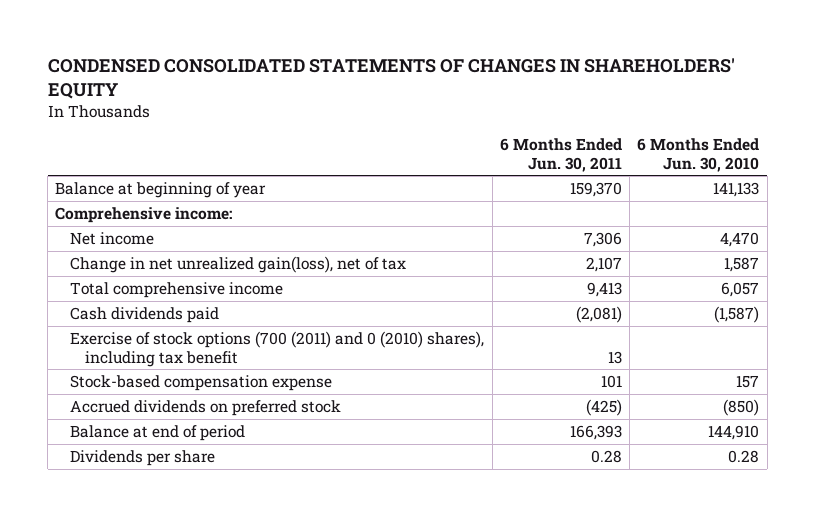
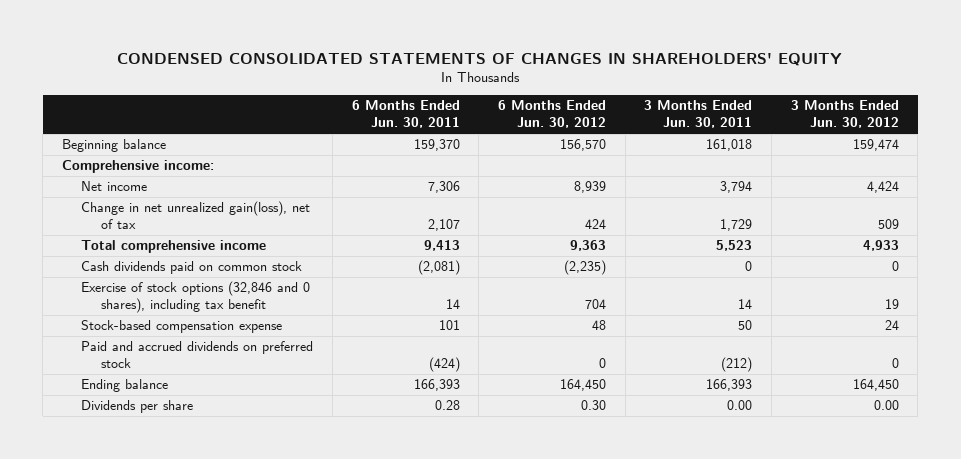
- | 6 Months Ended Jun. 30, 2011 | 6 Months Ended Jun. 30, 2010
+ | 6 Months Ended Jun. 30, 2011 | 6 Months Ended Jun. 30, 2012 | 3 Months Ended Jun. 30, 2011 | 3 Months Ended Jun. 30, 2012
- Balance at beginning of year | 159,370 | 141,133
+ Beginning balance | 159,370 | 156,570 | 161,018 | 159,474
- Cash dividends paid | (2,081) | (1,587)
- Exercise of stock options (700 (2011) and 0 (2010) shares), including tax benefit | 13 |
+ Cash dividends paid on common stock | (2,081) | (2,235) | 0 | 0
+ Exercise of stock options (32,846 and 0 shares), including tax benefit | 14 | 704 | 14 | 19
- Accrued dividends on preferred stock | (425) | (850)
- Balance at end of period | 166,393 | 144,910
+ Paid and accrued dividends on preferred stock | (424) | 0 | (212) | 0
+ Ending balance | 166,393 | 164,450 | 166,393 | 164,450

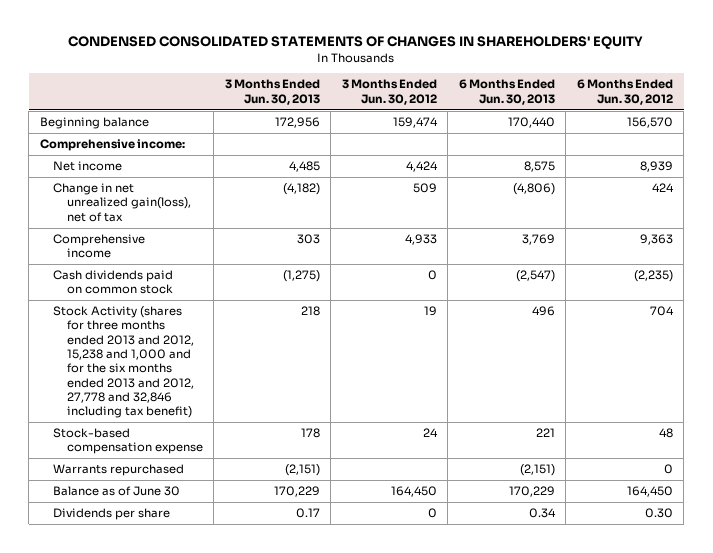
- | 6 Months Ended Jun. 30, 2011 | 6 Months Ended Jun. 30, 2012 | 3 Months Ended Jun. 30, 2011 | 3 Months Ended Jun. 30, 2012
+ | 3 Months Ended Jun. 30, 2013 | 3 Months Ended Jun. 30, 2012 | 6 Months Ended Jun. 30, 2013 | 6 Months Ended Jun. 30, 2012
- Total comprehensive income | 9,413 | 9,363 | 5,523 | 4,933
+ Comprehensive income | 303 | 4,933 | 3,769 | 9,363
- Exercise of stock options (32,846 and 0 shares), including tax benefit | 14 | 704 | 14 | 19
+ Stock Activity (shares for three months ended 2013 and 2012, 15,238 and 1,000 and for the six months ended 2013 and 2012, 27,778 and 32,846 including tax benefit) | 218 | 19 | 496 | 704
- Paid and accrued dividends on preferred stock | (424) | 0 | (212) | 0
- Ending balance | 166,393 | 164,450 | 166,393 | 164,450
- Dividends per share | 0.28 | 0.30 | 0.00 | 0.00
+ Warrants repurchased | (2,151) | | (2,151) | 0
+ Balance as of June 30 | 170,229 | 164,450 | 170,229 | 164,450
+ Dividends per share | 0.17 | 0 | 0.34 | 0.30

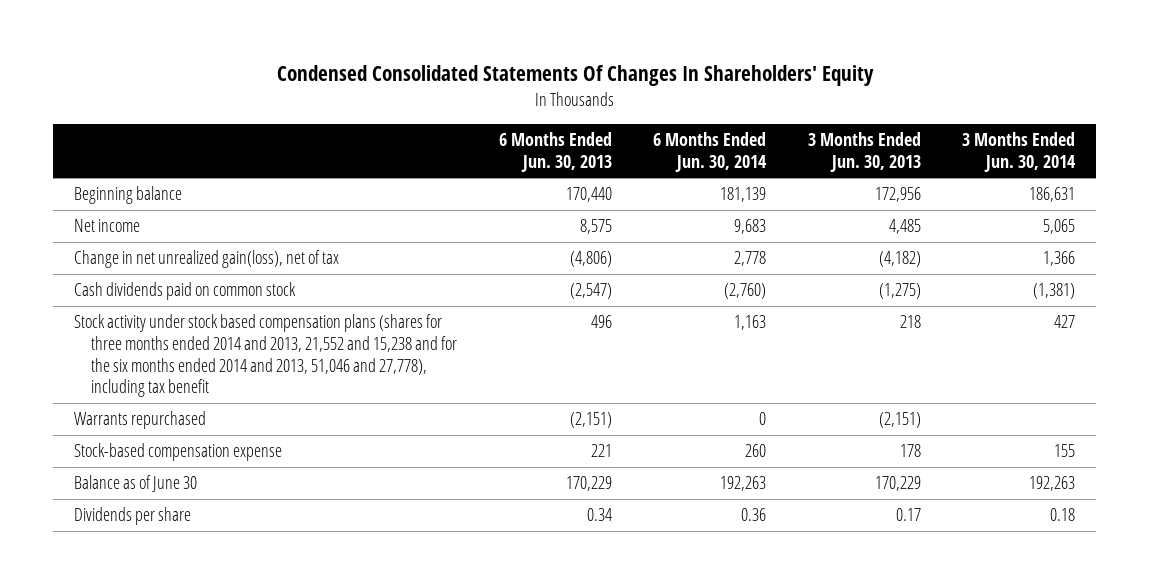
- CONDENSED CONSOLIDATED STATEMENTS OF CHANGES IN SHAREHOLDERS' EQUITY
+ Condensed Consolidated Statements Of Changes In Shareholders' Equity
- | 3 Months Ended Jun. 30, 2013 | 3 Months Ended Jun. 30, 2012 | 6 Months Ended Jun. 30, 2013 | 6 Months Ended Jun. 30, 2012
+ | 6 Months Ended Jun. 30, 2013 | 6 Months Ended Jun. 30, 2014 | 3 Months Ended Jun. 30, 2013 | 3 Months Ended Jun. 30, 2014
- Comprehensive income:
- Comprehensive income | 303 | 4,933 | 3,769 | 9,363
- Stock Activity (shares for three months ended 2013 and 2012, 15,238 and 1,000 and for the six months ended 2013 and 2012, 27,778 and 32,846 including tax benefit) | 218 | 19 | 496 | 704
+ Stock activity under stock based compensation plans (shares for three months ended 2014 and 2013, 21,552 and 15,238 and for the six months ended 2014 and 2013, 51,046 and 27,778), including tax benefit | 496 | 1,163 | 218 | 427
moved down: Stock-based compensation expense | 221 | 260 | 178 | 155

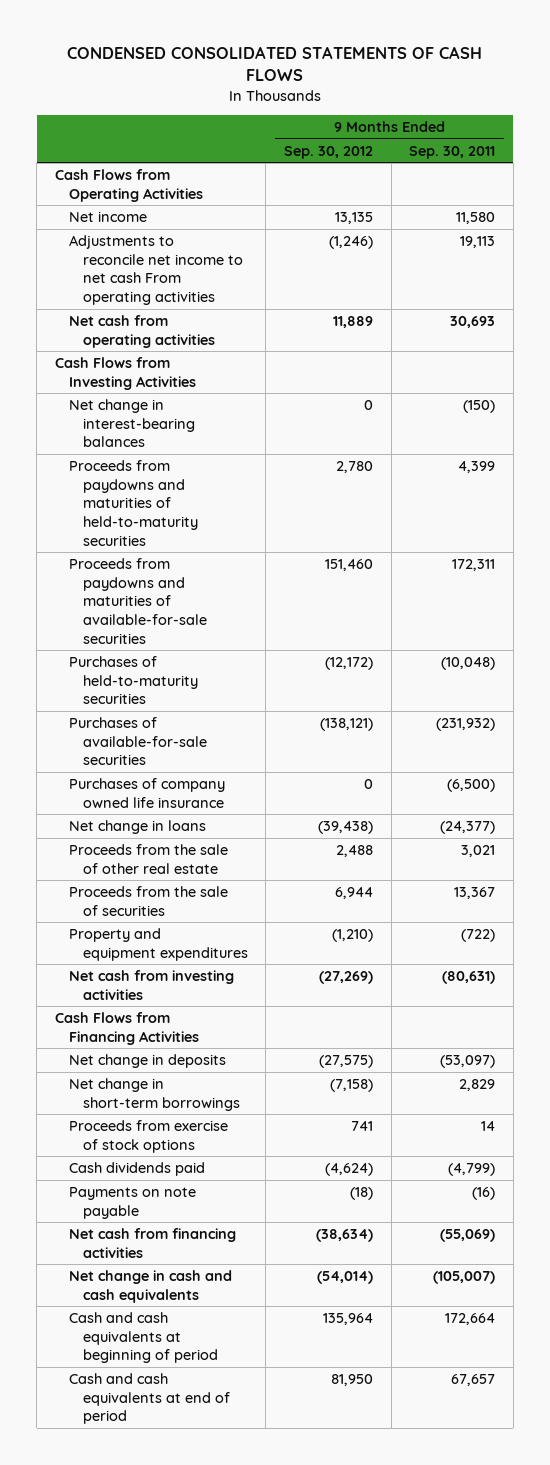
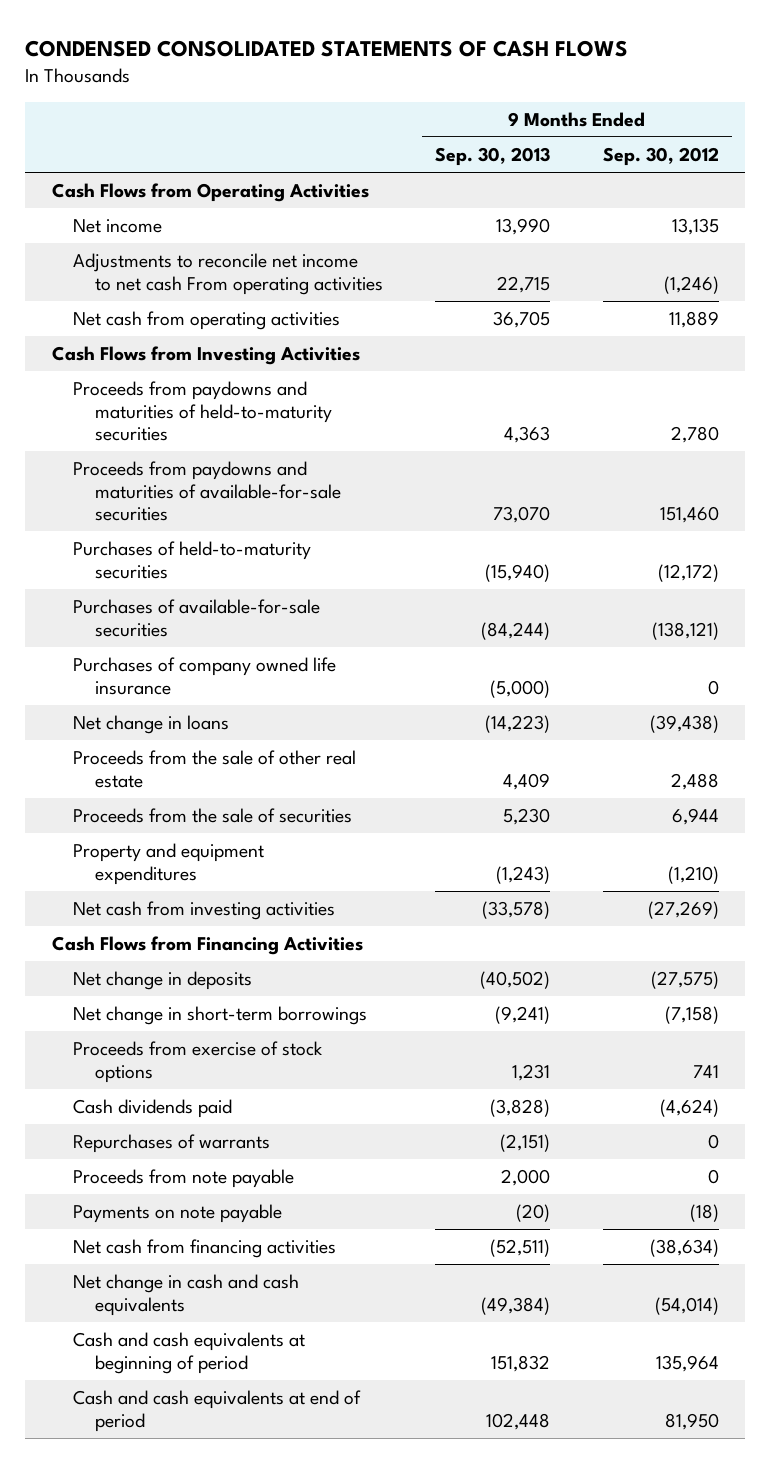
- | 9 Months Ended Sep. 30, 2012 | 9 Months Ended Sep. 30, 2011
+ | 9 Months Ended Sep. 30, 2013 | 9 Months Ended Sep. 30, 2012
- Net change in interest-bearing balances | 0 | (150)
+ Repurchases of warrants | (2,151) | 0
+ Proceeds from note payable | 2,000 | 0

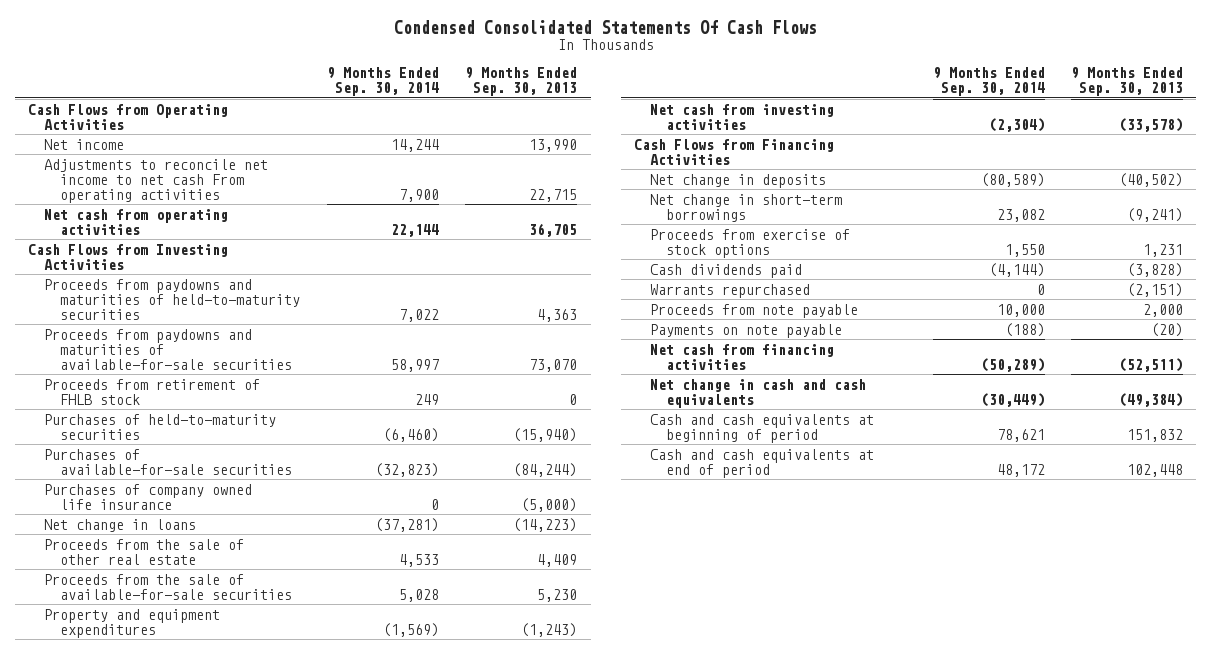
- CONDENSED CONSOLIDATED STATEMENTS OF CASH FLOWS
+ Condensed Consolidated Statements Of Cash Flows
- | 9 Months Ended Sep. 30, 2013 | 9 Months Ended Sep. 30, 2012
+ | 9 Months Ended Sep. 30, 2014 | 9 Months Ended Sep. 30, 2013
+ Proceeds from retirement of FHLB stock | 249 | 0
- Proceeds from the sale of securities | 5,230 | 6,944
+ Proceeds from the sale of available-for-sale securities | 5,028 | 5,230
- Repurchases of warrants | (2,151) | 0
+ Warrants repurchased | 0 | (2,151)

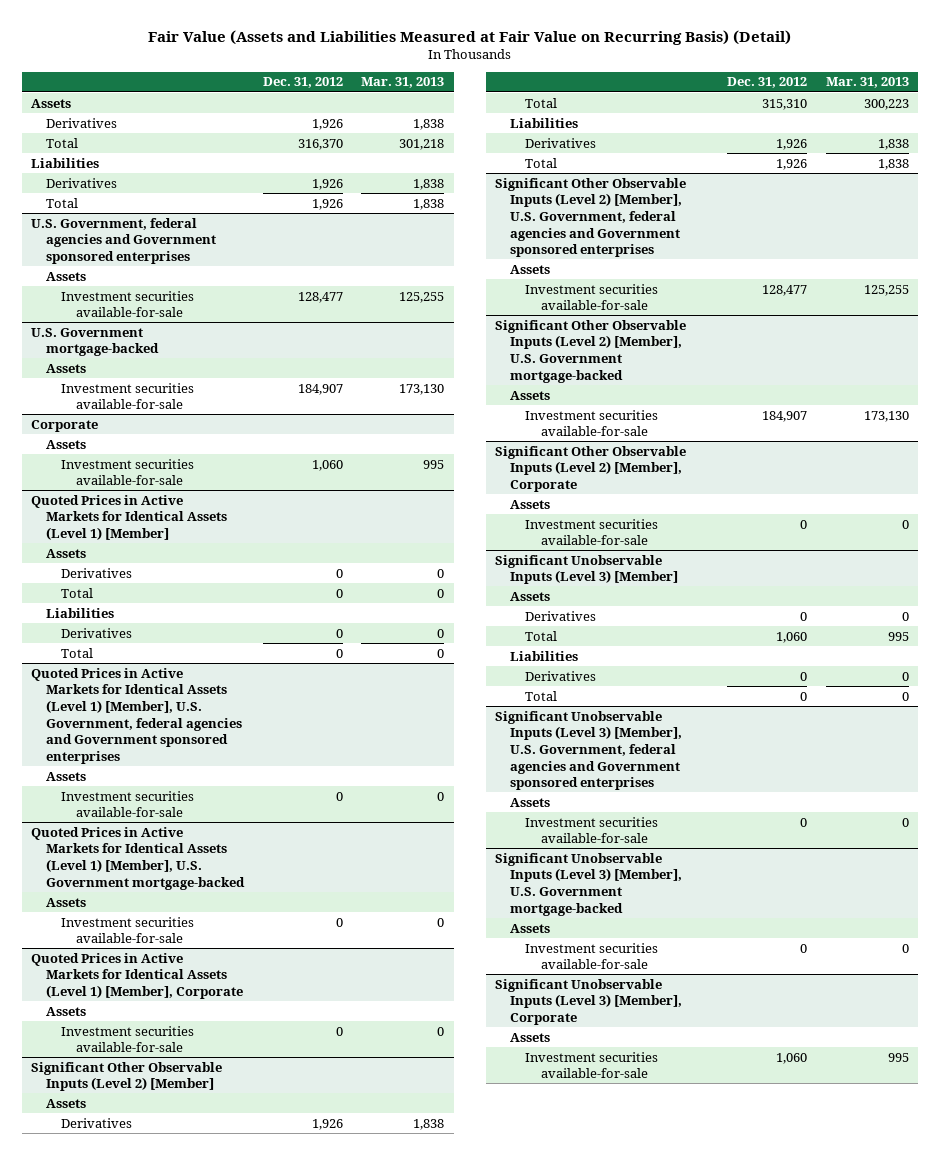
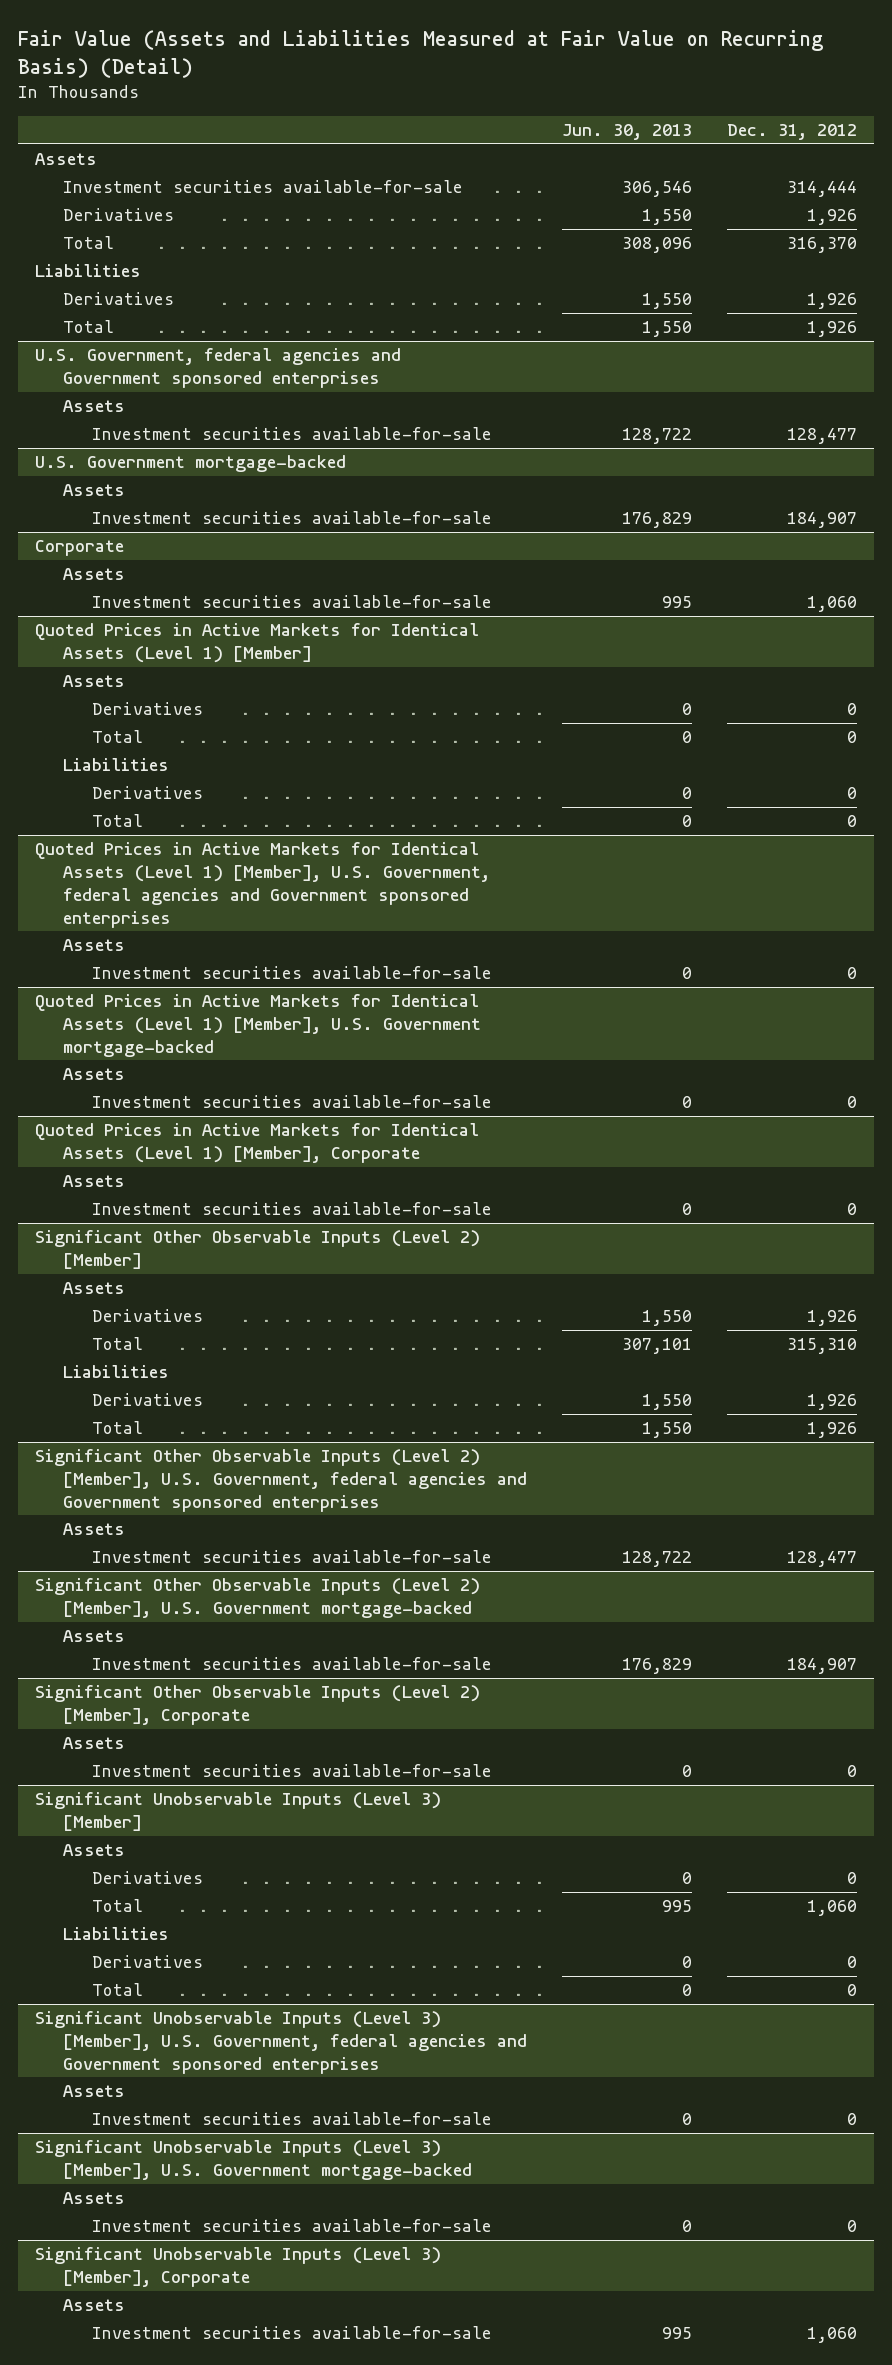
- | Dec. 31, 2012 | Mar. 31, 2013
+ | Jun. 30, 2013 | Dec. 31, 2012
+ Investment securities available-for-sale | 306,546 | 314,444

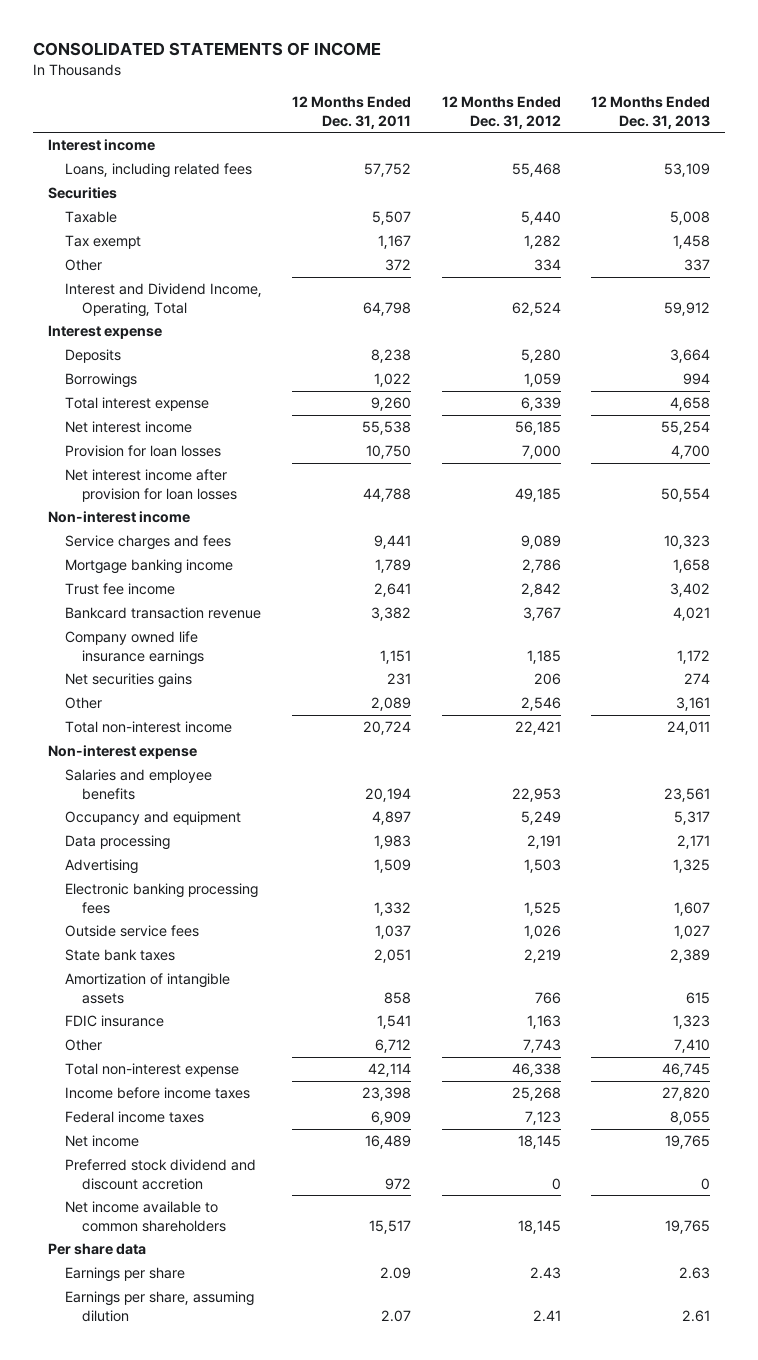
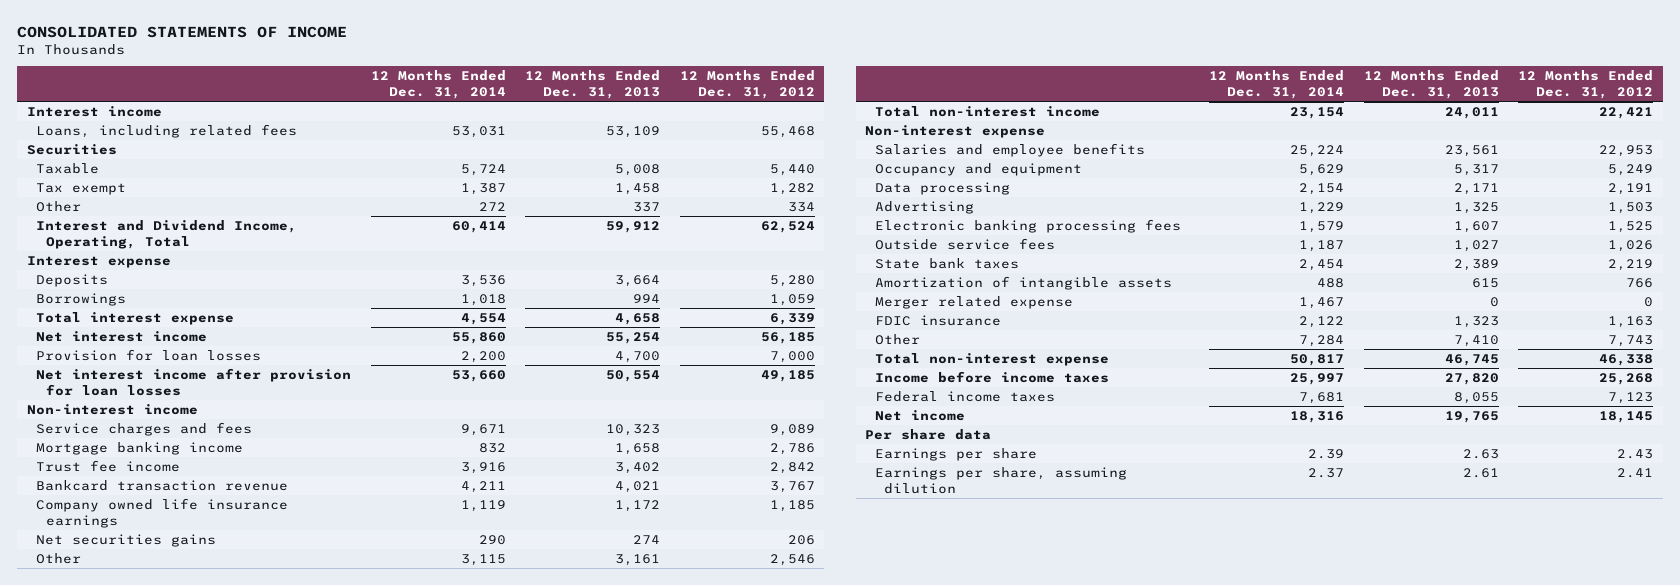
- | 12 Months Ended Dec. 31, 2011 | 12 Months Ended Dec. 31, 2012 | 12 Months Ended Dec. 31, 2013
+ | 12 Months Ended Dec. 31, 2014 | 12 Months Ended Dec. 31, 2013 | 12 Months Ended Dec. 31, 2012
+ Merger related expense | 1,467 | 0 | 0
- Preferred stock dividend and discount accretion | 972 | 0 | 0
- Net income available to common shareholders | 15,517 | 18,145 | 19,765

